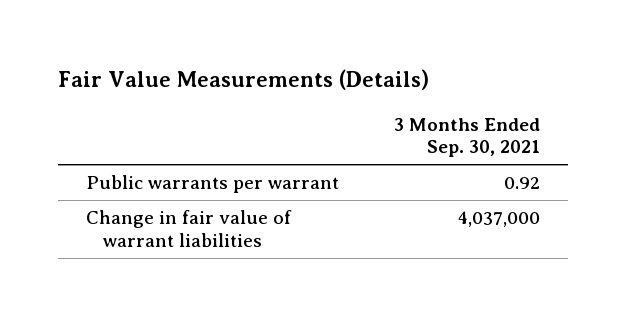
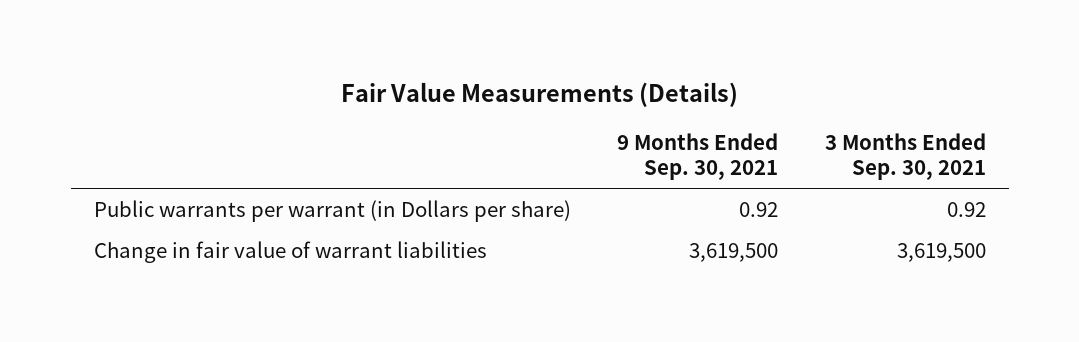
- | 3 Months Ended Sep. 30, 2021
+ | 9 Months Ended Sep. 30, 2021 | 3 Months Ended Sep. 30, 2021
- Public warrants per warrant | 0.92
- Change in fair value of warrant liabilities | 4,037,000
+ Public warrants per warrant (in Dollars per share) | 0.92 | 0.92
+ Change in fair value of warrant liabilities | 3,619,500 | 3,619,500

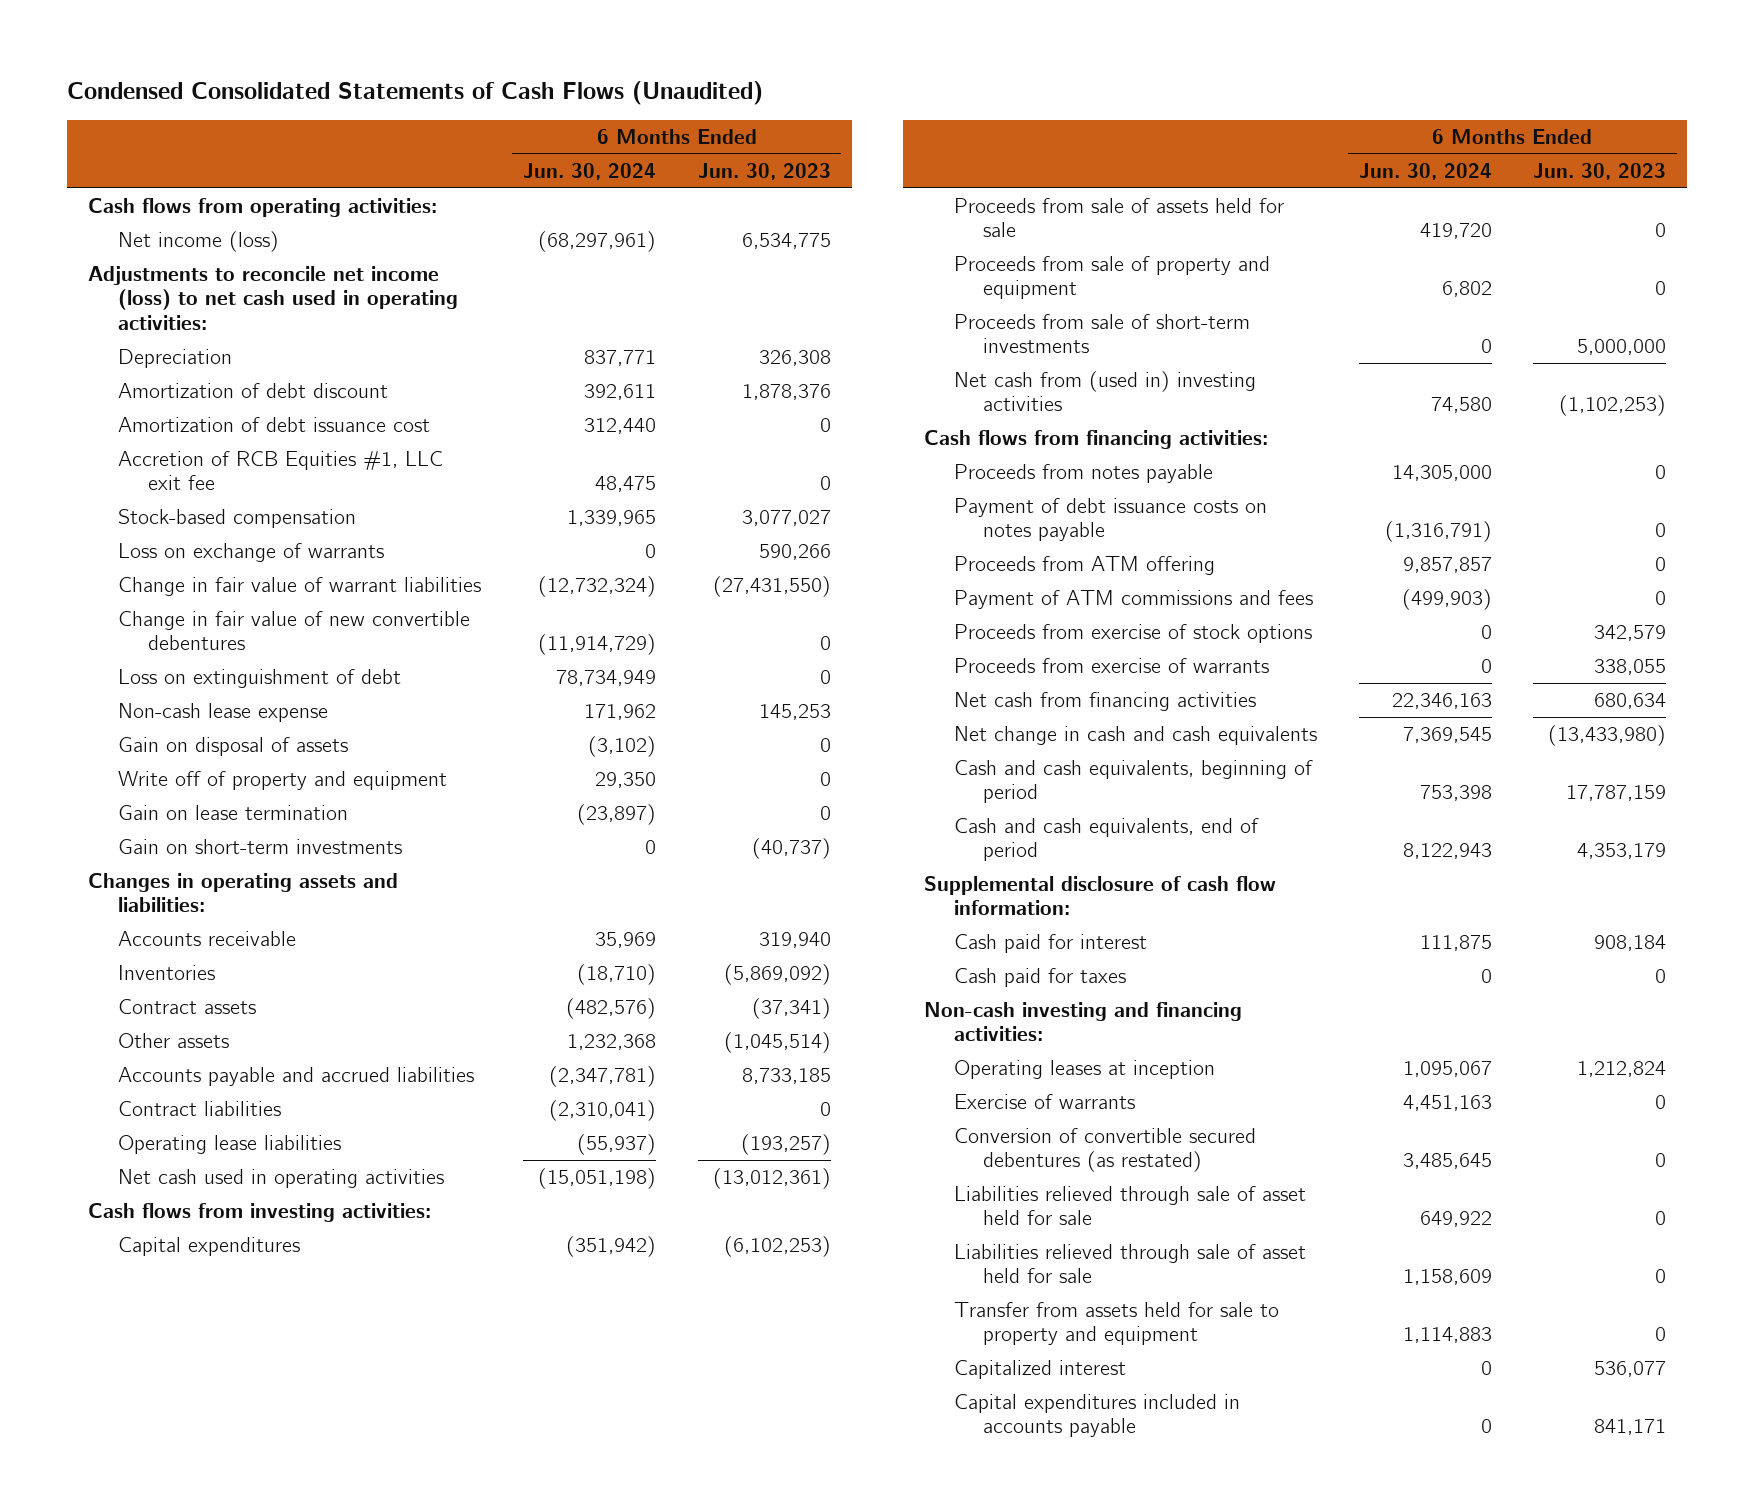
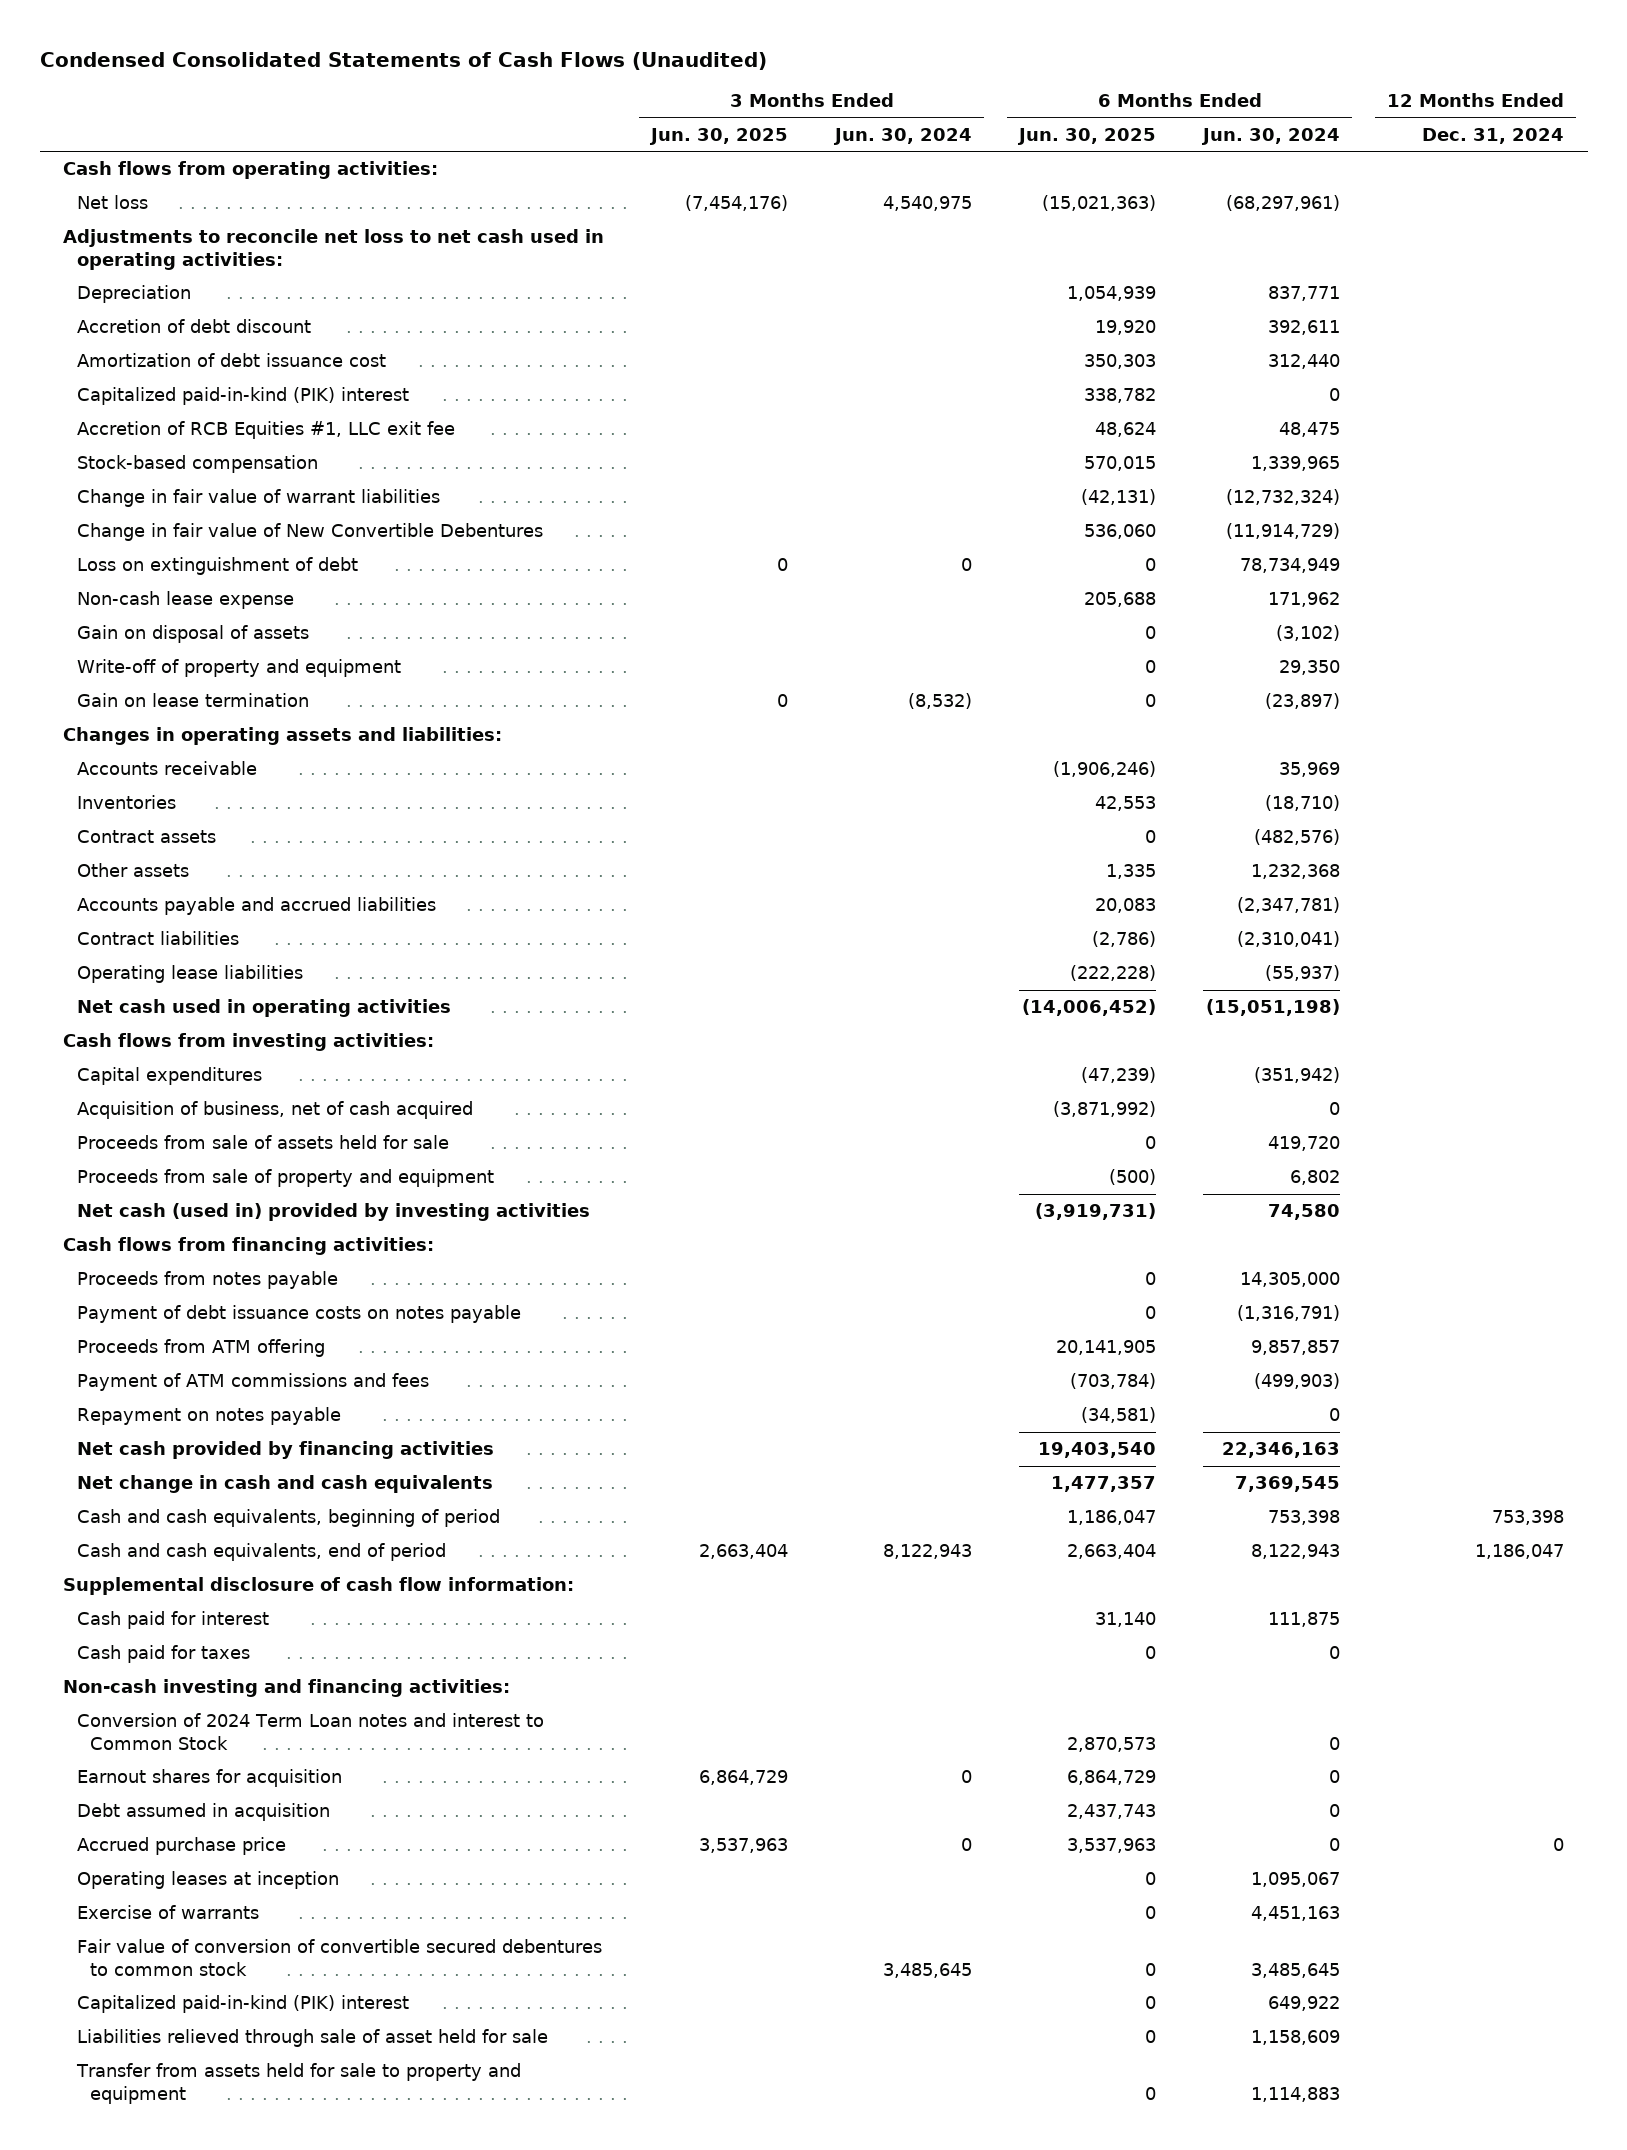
- | 6 Months Ended Jun. 30, 2024 | 6 Months Ended Jun. 30, 2023
+ | 3 Months Ended Jun. 30, 2025 | 3 Months Ended Jun. 30, 2024 | 6 Months Ended Jun. 30, 2025 | 6 Months Ended Jun. 30, 2024 | 12 Months Ended Dec. 31, 2024
- Net income (loss) | (68,297,961) | 6,534,775
- Adjustments to reconcile net income (loss) to net cash used in operating activities:
+ Net loss | (7,454,176) | 4,540,975 | (15,021,363) | (68,297,961) |
+ Adjustments to reconcile net loss to net cash used in operating activities:
- Amortization of debt discount | 392,611 | 1,878,376
+ Accretion of debt discount | | | 19,920 | 392,611 |
+ Capitalized paid-in-kind (PIK) interest | | | 338,782 | 0 |
- Loss on exchange of warrants | 0 | 590,266
- Change in fair value of new convertible debentures | (11,914,729) | 0
+ Change in fair value of New Convertible Debentures | | | 536,060 | (11,914,729) |
- Write off of property and equipment | 29,350 | 0
+ Write-off of property and equipment | | | 0 | 29,350 |
- Gain on short-term investments | 0 | (40,737)
+ Acquisition of business, net of cash acquired | | | (3,871,992) | 0 |
- Proceeds from sale of short-term investments | 0 | 5,000,000
- Net cash from (used in) investing activities | 74,580 | (1,102,253)
+ Net cash (used in) provided by investing activities | | | (3,919,731) | 74,580 |
- Proceeds from exercise of stock options | 0 | 342,579
- Proceeds from exercise of warrants | 0 | 338,055
- Net cash from financing activities | 22,346,163 | 680,634
+ Repayment on notes payable | | | (34,581) | 0 |
+ Net cash provided by financing activities | | | 19,403,540 | 22,346,163 |
+ Conversion of 2024 Term Loan notes and interest to Common Stock | | | 2,870,573 | 0 |
+ Earnout shares for acquisition | 6,864,729 | 0 | 6,864,729 | 0 |
+ Debt assumed in acquisition | | | 2,437,743 | 0 |
+ Accrued purchase price | 3,537,963 | 0 | 3,537,963 | 0 | 0
- Conversion of convertible secured debentures (as restated) | 3,485,645 | 0
- Liabilities relieved through sale of asset held for sale | 649,922 | 0
+ Fair value of conversion of convertible secured debentures to common stock | | 3,485,645 | 0 | 3,485,645 |
+ Capitalized paid-in-kind (PIK) interest | | | 0 | 649,922 |
- Capitalized interest | 0 | 536,077
- Capital expenditures included in accounts payable | 0 | 841,171

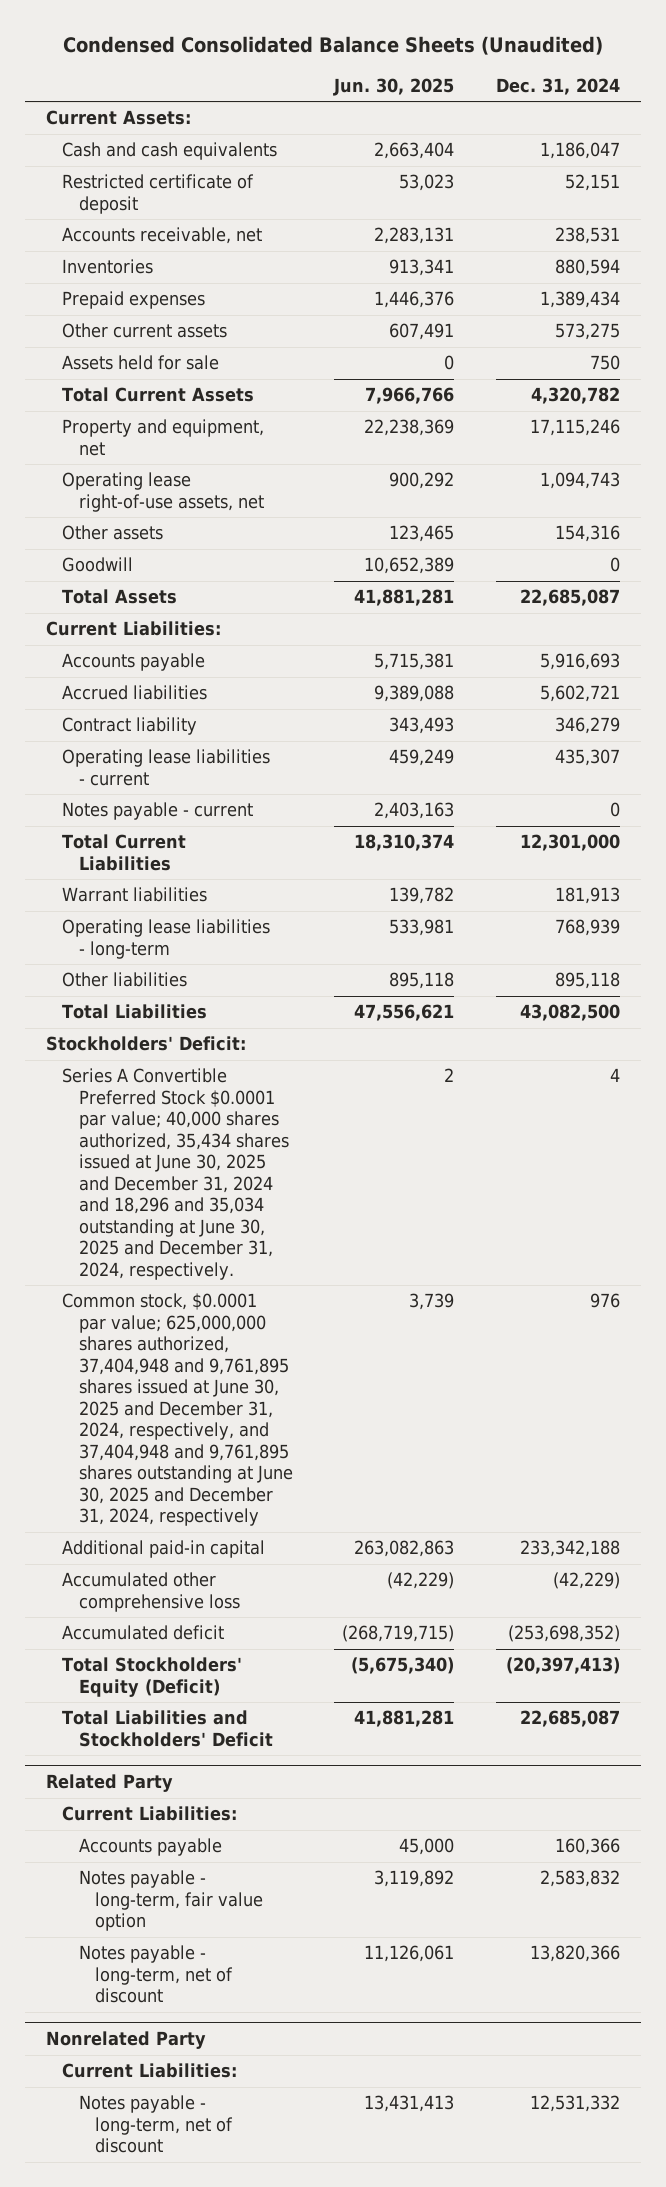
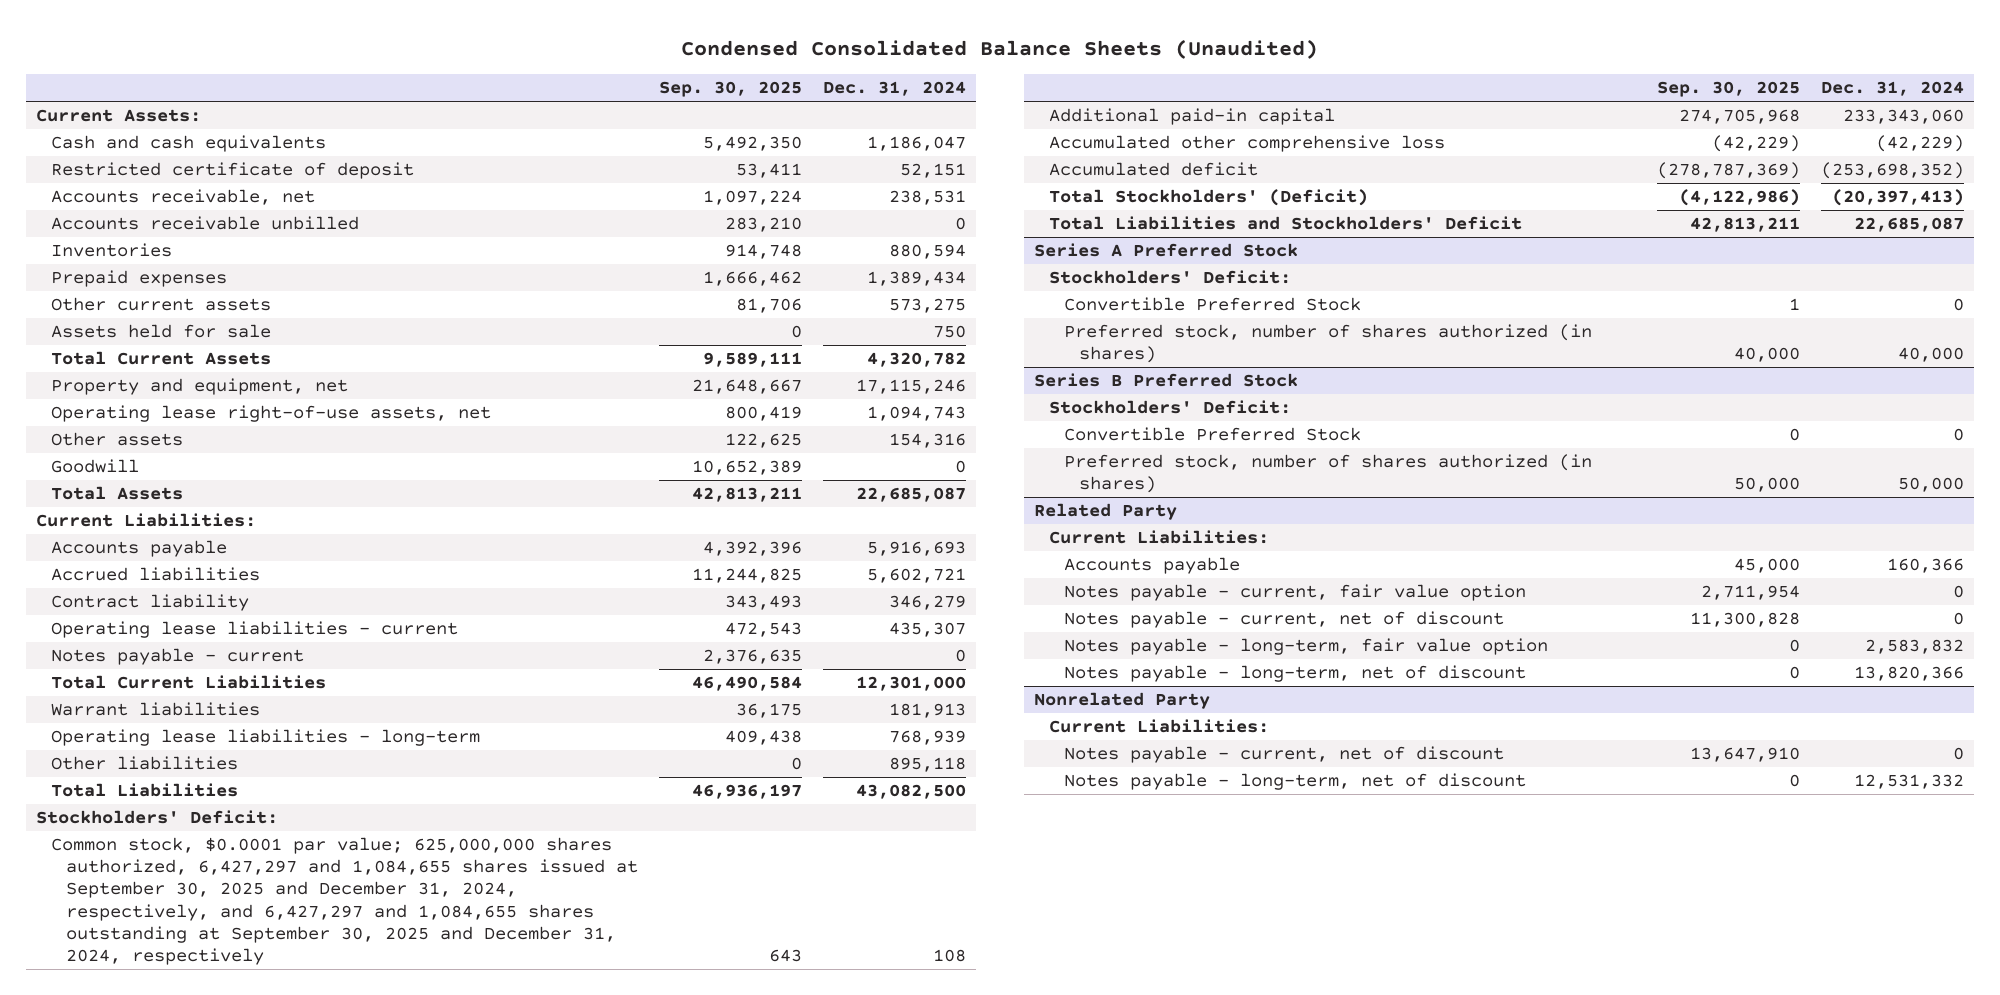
- | Jun. 30, 2025 | Dec. 31, 2024
+ | Sep. 30, 2025 | Dec. 31, 2024
+ Accounts receivable unbilled | 283,210 | 0
- Series A Convertible Preferred Stock $0.0001 par value; 40,000 shares authorized, 35,434 shares issued at June 30, 2025 and December 31, 2024 and 18,296 and 35,034 outstanding at June 30, 2025 and December 31, 2024, respectively. | 2 | 4
- Common stock, $0.0001 par value; 625,000,000 shares authorized, 37,404,948 and 9,761,895 shares issued at June 30, 2025 and December 31, 2024, respectively, and 37,404,948 and 9,761,895 shares outstanding at June 30, 2025 and December 31, 2024, respectively | 3,739 | 976
- Additional paid-in capital | 263,082,863 | 233,342,188
+ Common stock, $0.0001 par value; 625,000,000 shares authorized, 6,427,297 and 1,084,655 shares issued at September 30, 2025 and December 31, 2024, respectively, and 6,427,297 and 1,084,655 shares outstanding at September 30, 2025 and December 31, 2024, respectively | 643 | 108
+ Additional paid-in capital | 274,705,968 | 233,343,060
- Total Stockholders' Equity (Deficit) | (5,675,340) | (20,397,413)
+ Total Stockholders' (Deficit) | (4,122,986) | (20,397,413)
+ Series A Preferred Stock
+ Stockholders' Deficit:
+ Convertible Preferred Stock | 1 | 0
+ Preferred stock, number of shares authorized (in shares) | 40,000 | 40,000
+ Series B Preferred Stock
+ Stockholders' Deficit:
+ Convertible Preferred Stock | 0 | 0
+ Preferred stock, number of shares authorized (in shares) | 50,000 | 50,000
@ Related Party
+ Notes payable - current, fair value option | 2,711,954 | 0
+ Notes payable - current, net of discount | 11,300,828 | 0
@ Nonrelated Party
+ Notes payable - current, net of discount | 13,647,910 | 0

